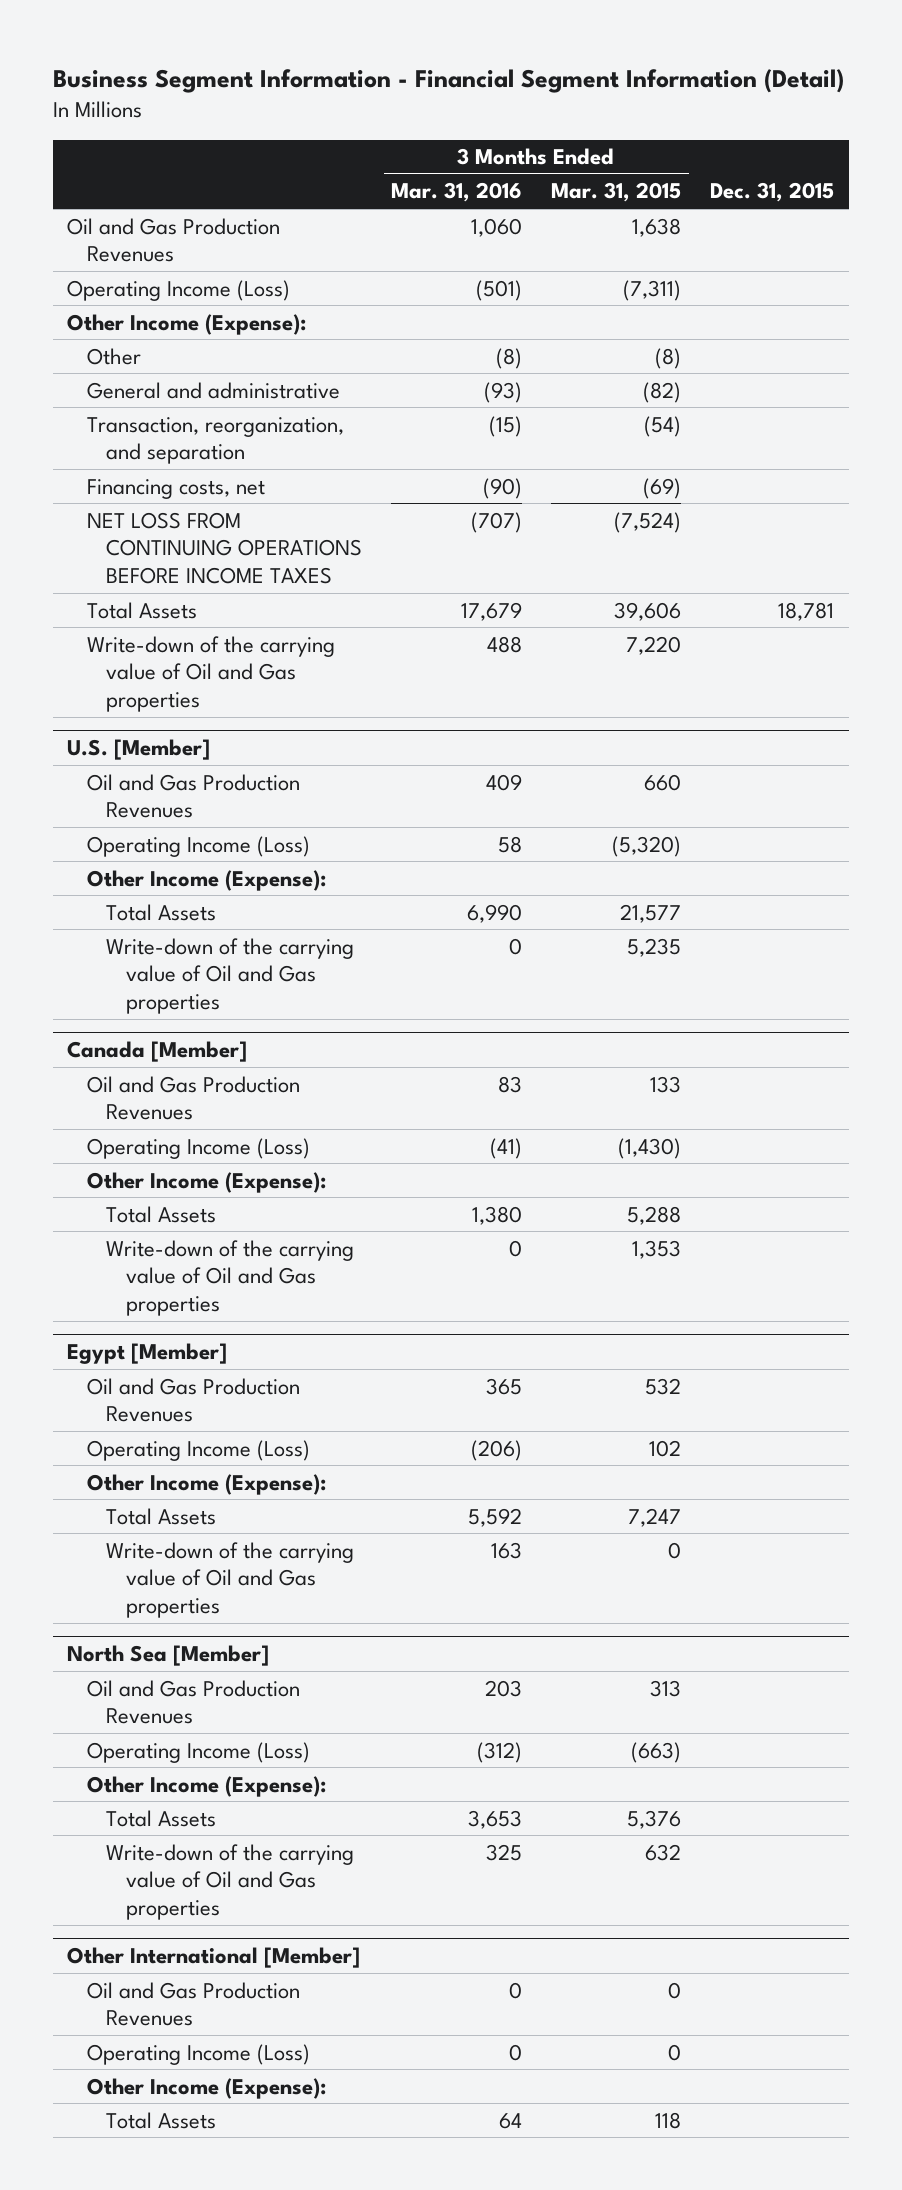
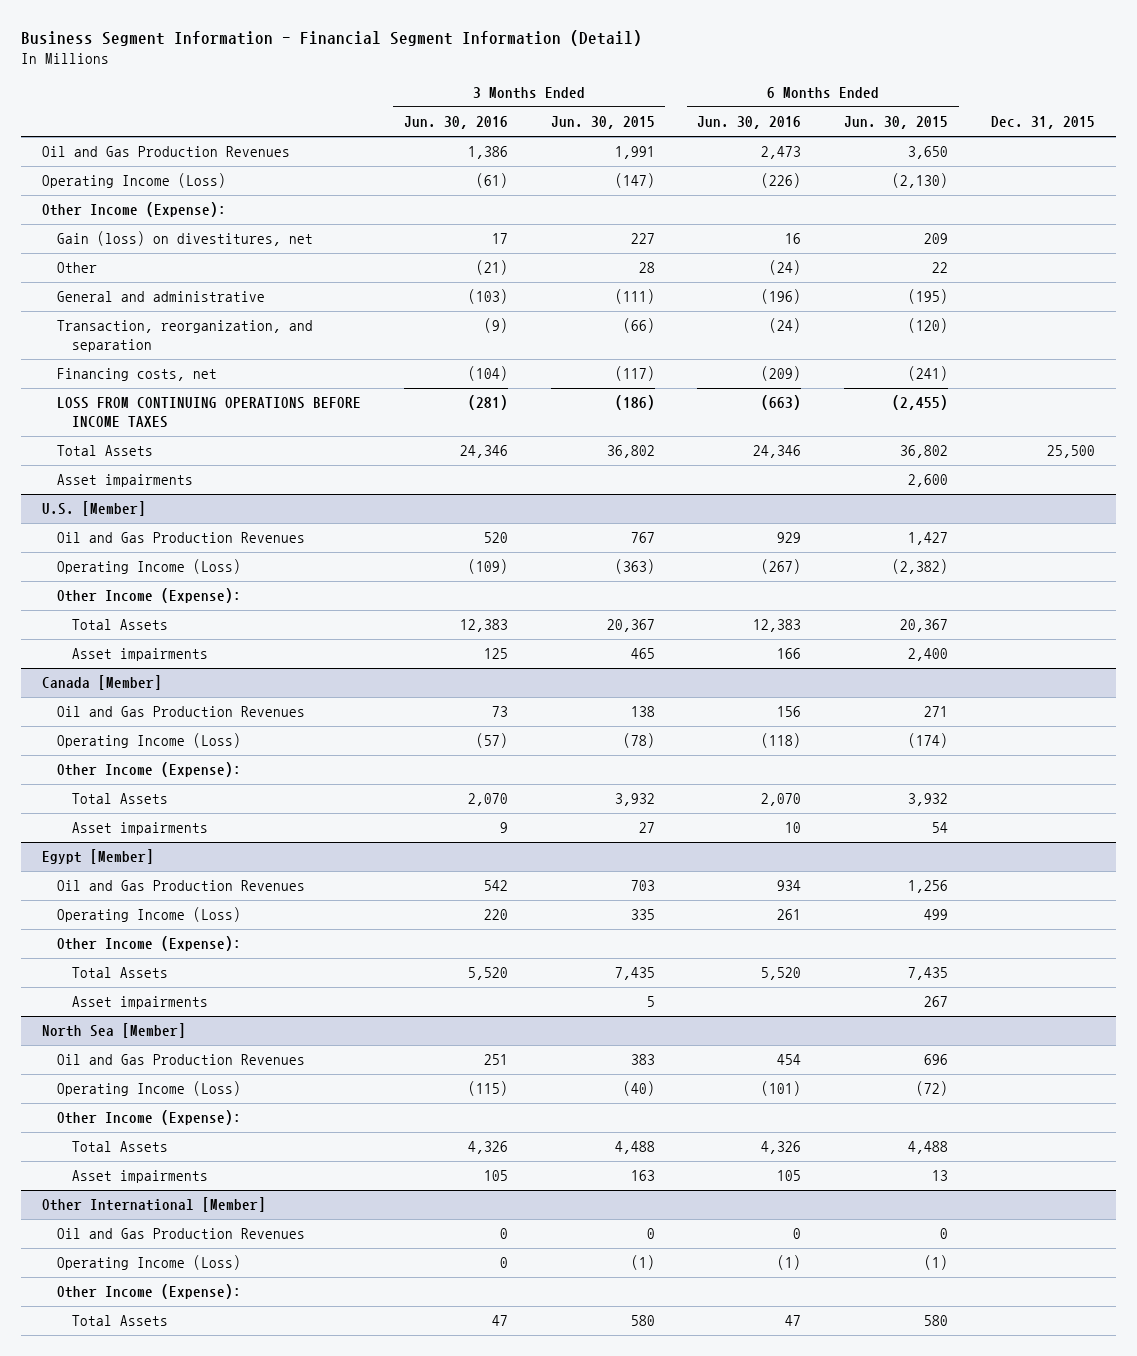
- | 3 Months Ended Mar. 31, 2016 | 3 Months Ended Mar. 31, 2015 | Dec. 31, 2015
+ | 3 Months Ended Jun. 30, 2016 | 3 Months Ended Jun. 30, 2015 | 6 Months Ended Jun. 30, 2016 | 6 Months Ended Jun. 30, 2015 | Dec. 31, 2015
+ Gain (loss) on divestitures, net | 17 | 227 | 16 | 209 |
- NET LOSS FROM CONTINUING OPERATIONS BEFORE INCOME TAXES | (707) | (7,524) |
- Total Assets | 17,679 | 39,606 | 18,781
- Write-down of the carrying value of Oil and Gas properties | 488 | 7,220 |
+ LOSS FROM CONTINUING OPERATIONS BEFORE INCOME TAXES | (281) | (186) | (663) | (2,455) |
+ Total Assets | 24,346 | 36,802 | 24,346 | 36,802 | 25,500
+ Asset impairments | | | | 2,600 |
@ U.S. [Member]
- Write-down of the carrying value of Oil and Gas properties | 0 | 5,235 |
+ Asset impairments | 125 | 465 | 166 | 2,400 |
@ Canada [Member]
- Write-down of the carrying value of Oil and Gas properties | 0 | 1,353 |
+ Asset impairments | 9 | 27 | 10 | 54 |
@ Egypt [Member]
- Write-down of the carrying value of Oil and Gas properties | 163 | 0 |
+ Asset impairments | | 5 | | 267 |
@ North Sea [Member]
- Write-down of the carrying value of Oil and Gas properties | 325 | 632 |
+ Asset impairments | 105 | 163 | 105 | 13 |

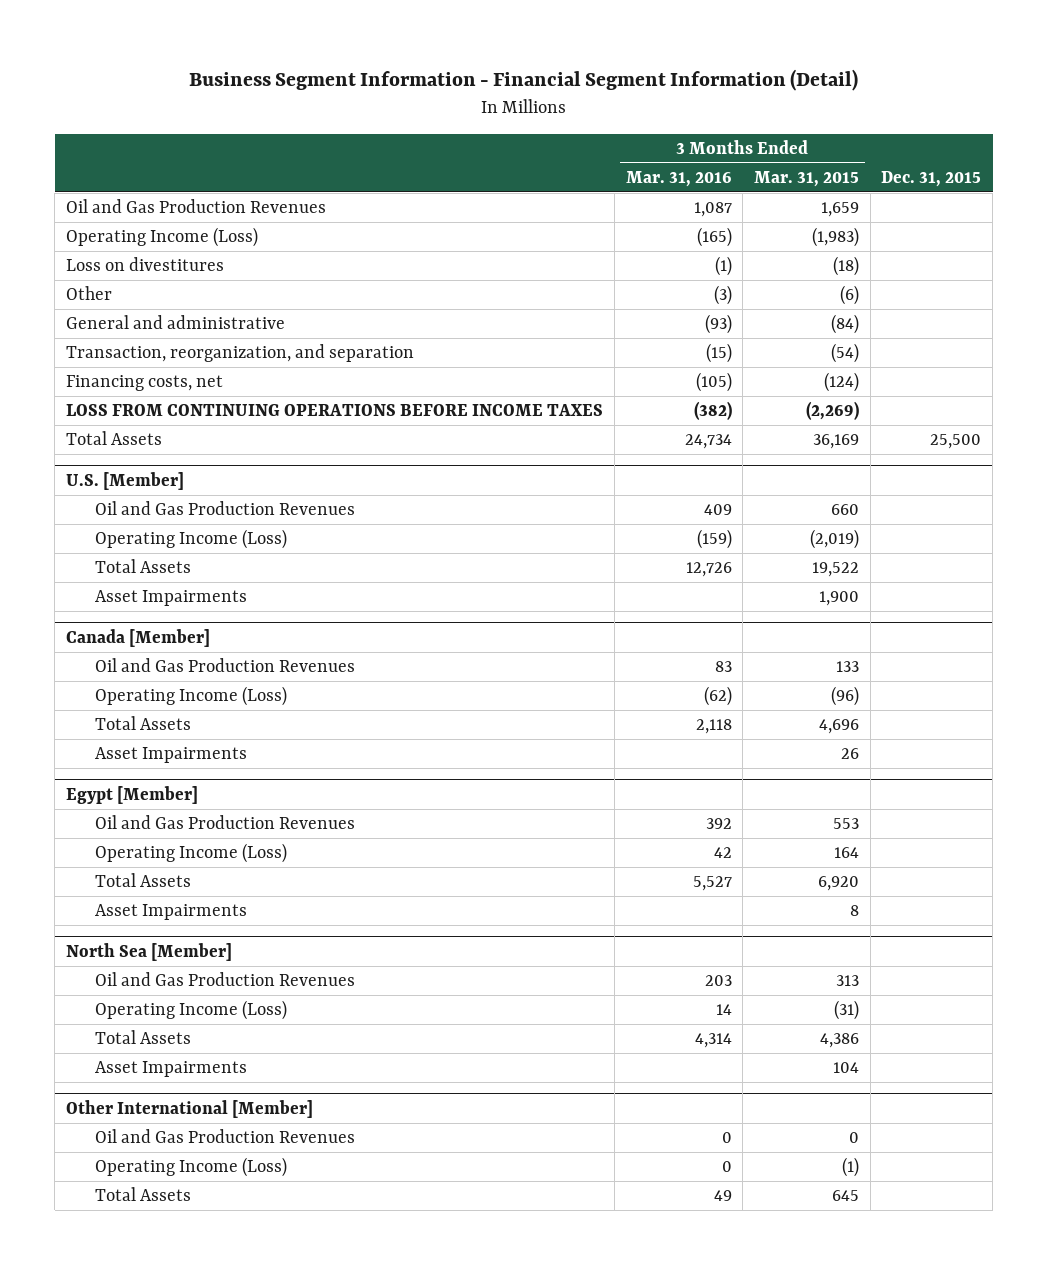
- | 3 Months Ended Jun. 30, 2016 | 3 Months Ended Jun. 30, 2015 | 6 Months Ended Jun. 30, 2016 | 6 Months Ended Jun. 30, 2015 | Dec. 31, 2015
+ | 3 Months Ended Mar. 31, 2016 | 3 Months Ended Mar. 31, 2015 | Dec. 31, 2015
- Other Income (Expense):
- Gain (loss) on divestitures, net | 17 | 227 | 16 | 209 |
+ Loss on divestitures | (1) | (18) |
- Asset impairments | | | | 2,600 |
@ U.S. [Member]
- Other Income (Expense):
- Asset impairments | 125 | 465 | 166 | 2,400 |
+ Asset Impairments | | 1,900 |
@ Canada [Member]
- Other Income (Expense):
- Asset impairments | 9 | 27 | 10 | 54 |
+ Asset Impairments | | 26 |
@ Egypt [Member]
- Other Income (Expense):
- Asset impairments | | 5 | | 267 |
+ Asset Impairments | | 8 |
@ North Sea [Member]
- Other Income (Expense):
- Asset impairments | 105 | 163 | 105 | 13 |
+ Asset Impairments | | 104 |
@ Other International [Member]
- Other Income (Expense):

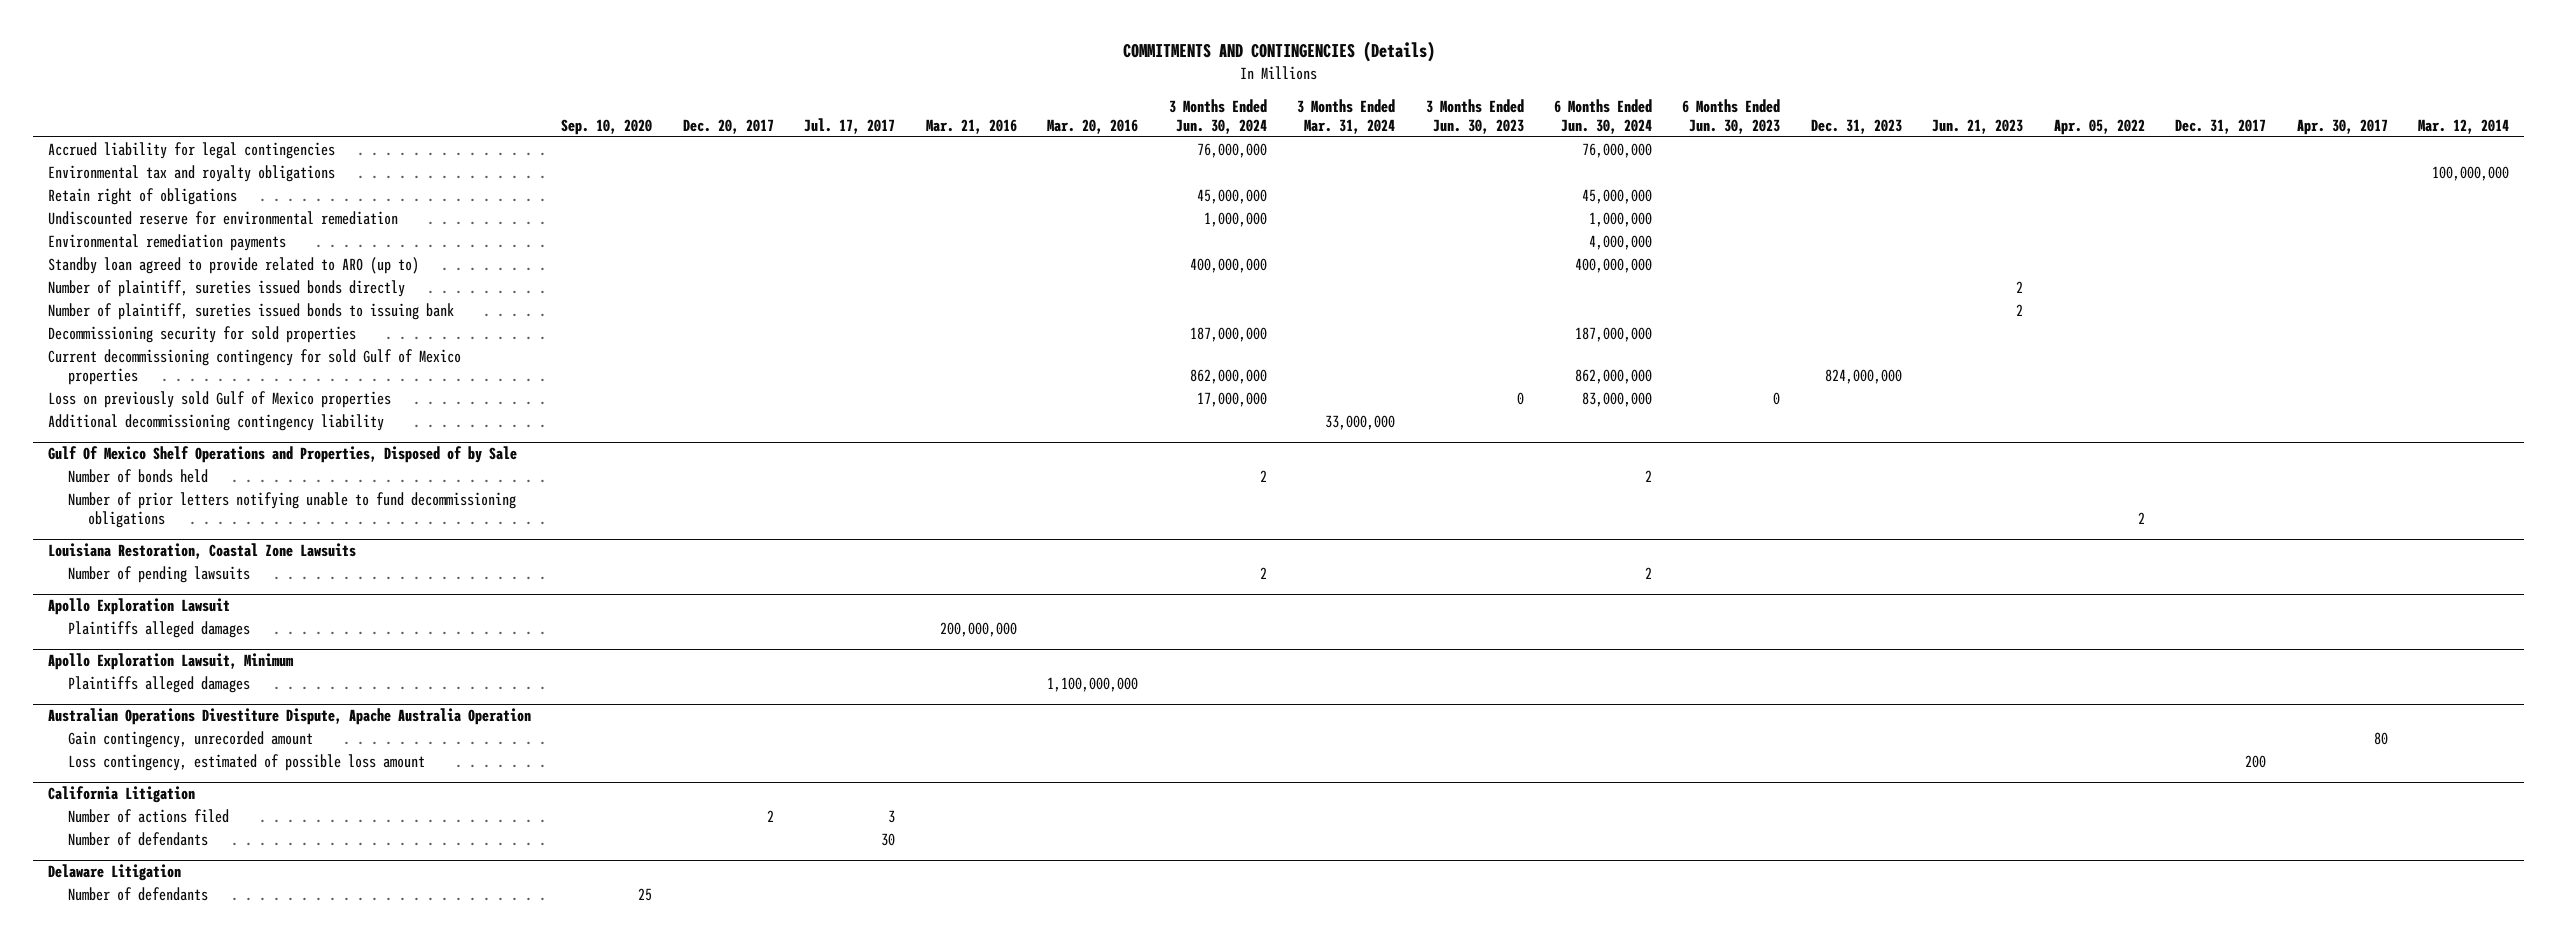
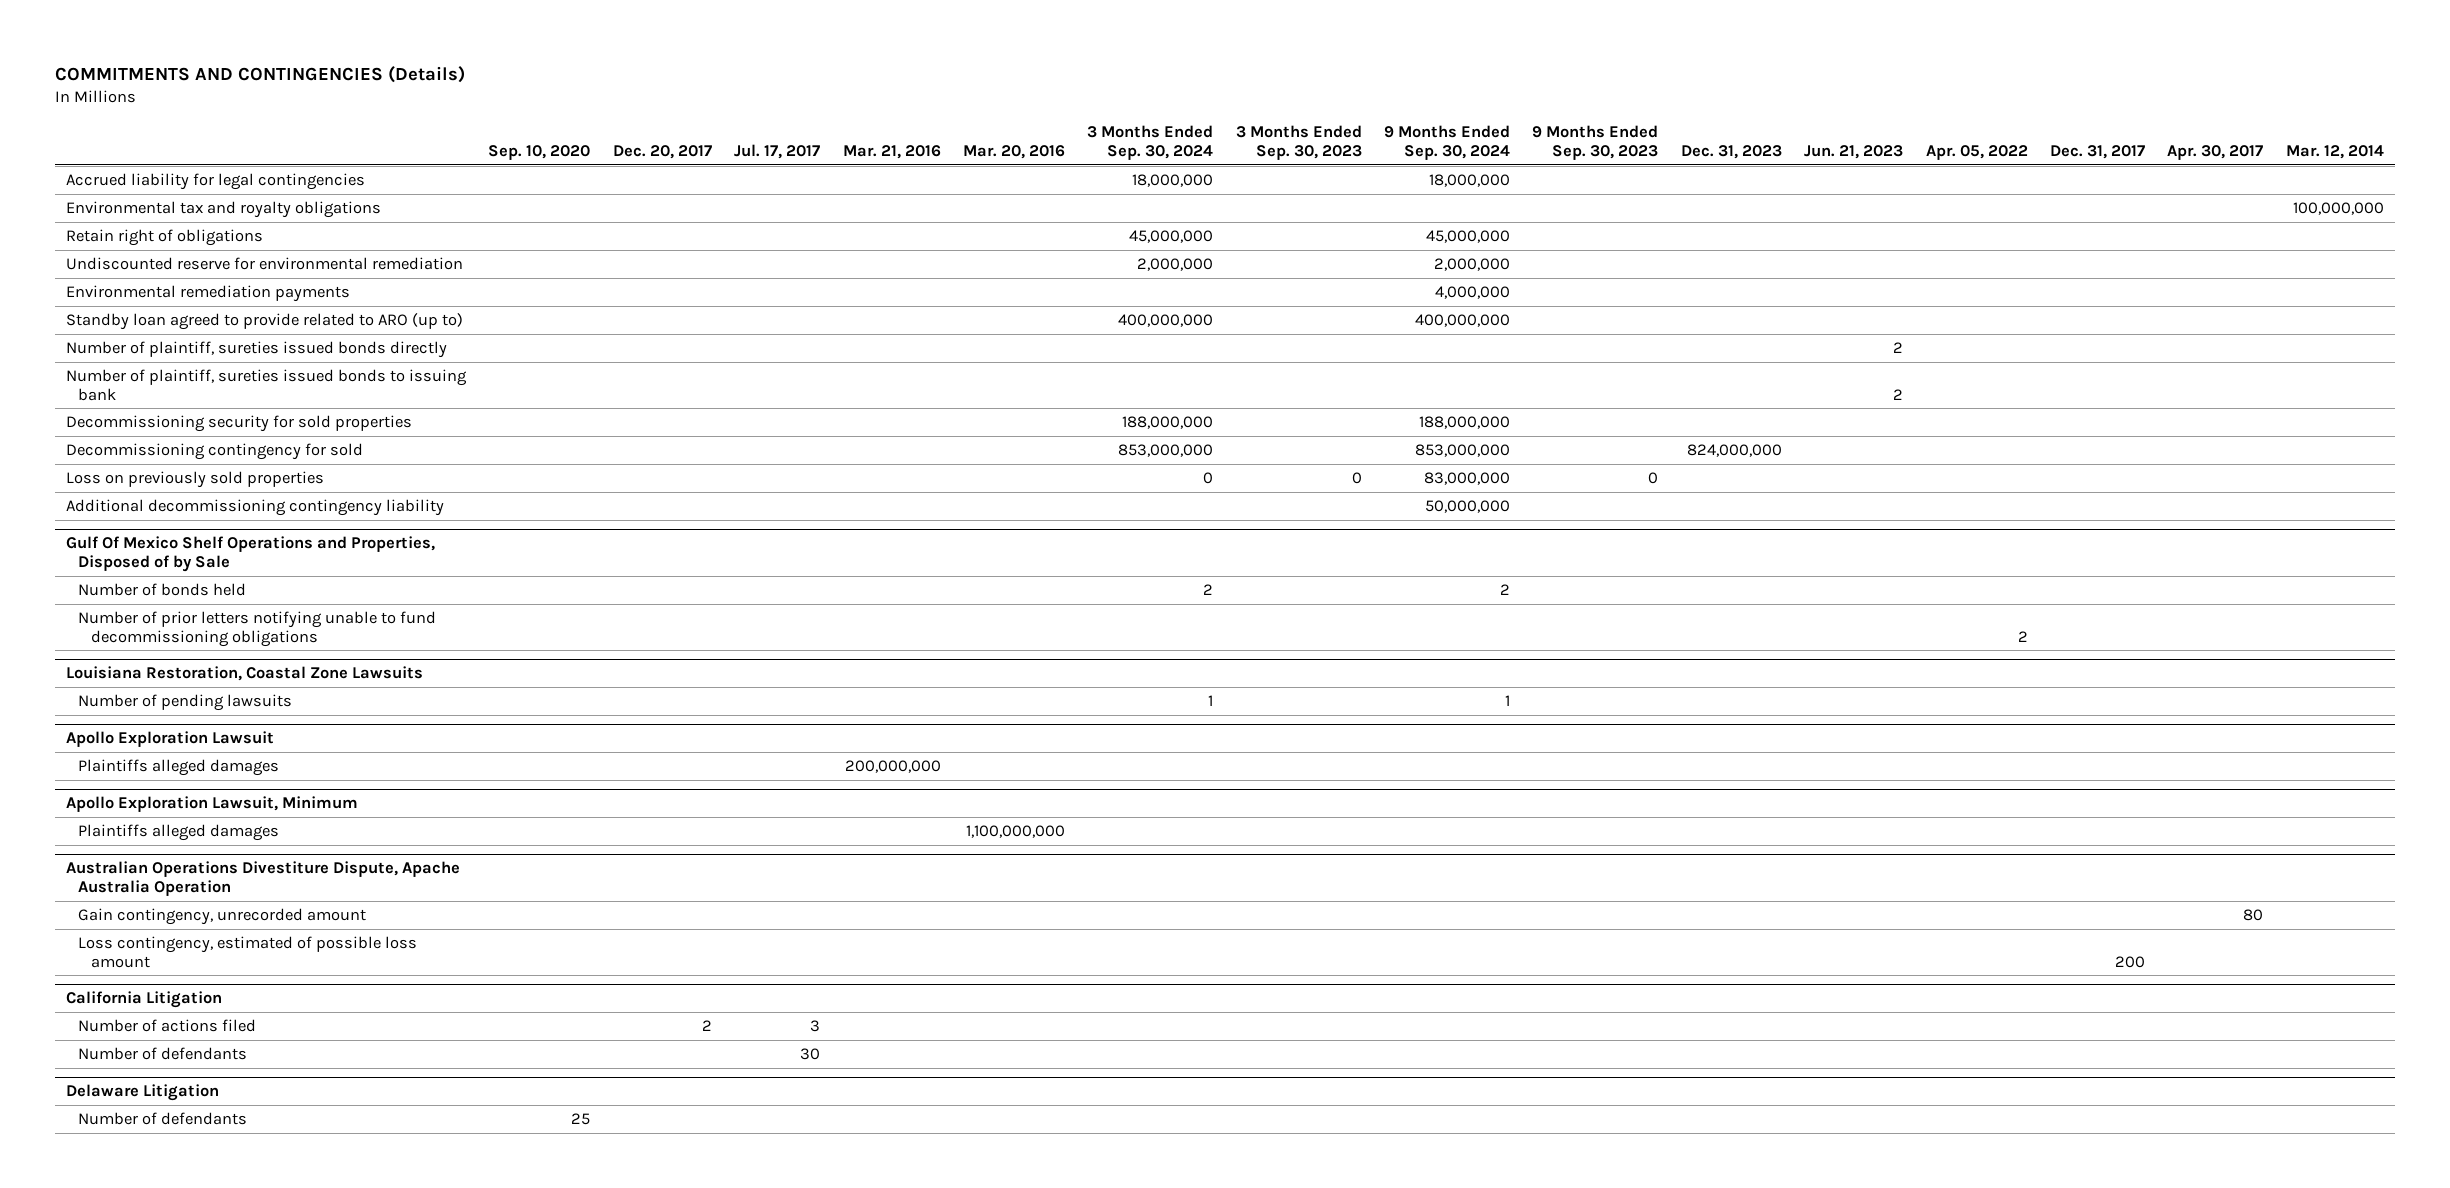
- | Sep. 10, 2020 | Dec. 20, 2017 | Jul. 17, 2017 | Mar. 21, 2016 | Mar. 20, 2016 | 3 Months Ended Jun. 30, 2024 | 3 Months Ended Mar. 31, 2024 | 3 Months Ended Jun. 30, 2023 | 6 Months Ended Jun. 30, 2024 | 6 Months Ended Jun. 30, 2023 | Dec. 31, 2023 | Jun. 21, 2023 | Apr. 05, 2022 | Dec. 31, 2017 | Apr. 30, 2017 | Mar. 12, 2014
+ | Sep. 10, 2020 | Dec. 20, 2017 | Jul. 17, 2017 | Mar. 21, 2016 | Mar. 20, 2016 | 3 Months Ended Sep. 30, 2024 | 3 Months Ended Sep. 30, 2023 | 9 Months Ended Sep. 30, 2024 | 9 Months Ended Sep. 30, 2023 | Dec. 31, 2023 | Jun. 21, 2023 | Apr. 05, 2022 | Dec. 31, 2017 | Apr. 30, 2017 | Mar. 12, 2014
- Current decommissioning contingency for sold Gulf of Mexico properties | | | | | | 862,000,000 | | | 862,000,000 | | 824,000,000 | | | | |
- Loss on previously sold Gulf of Mexico properties | | | | | | 17,000,000 | | 0 | 83,000,000 | 0 | | | | | |
+ Decommissioning contingency for sold | | | | | | 853,000,000 | | 853,000,000 | | 824,000,000 | | | | |
+ Loss on previously sold properties | | | | | | 0 | 0 | 83,000,000 | 0 | | | | | |

